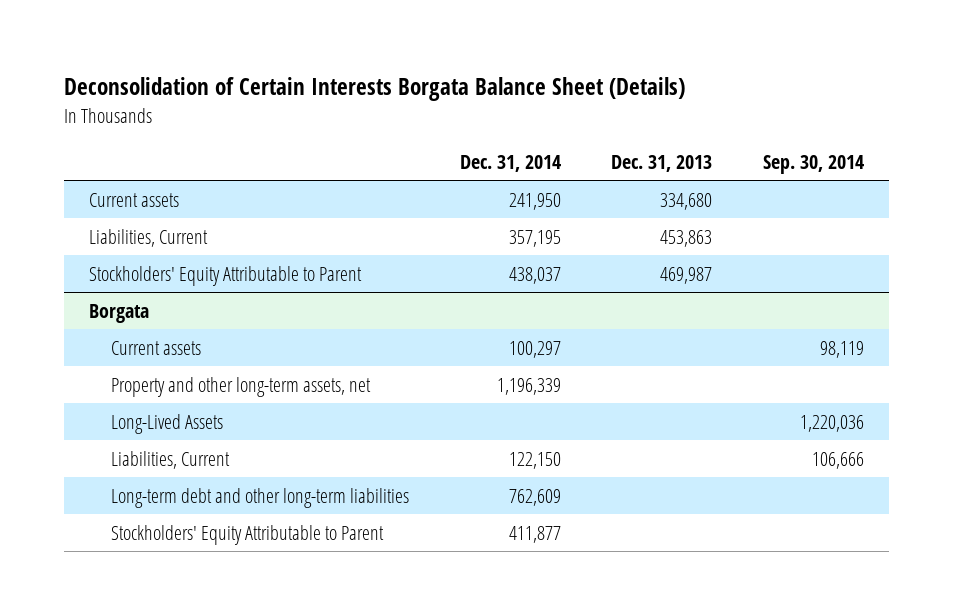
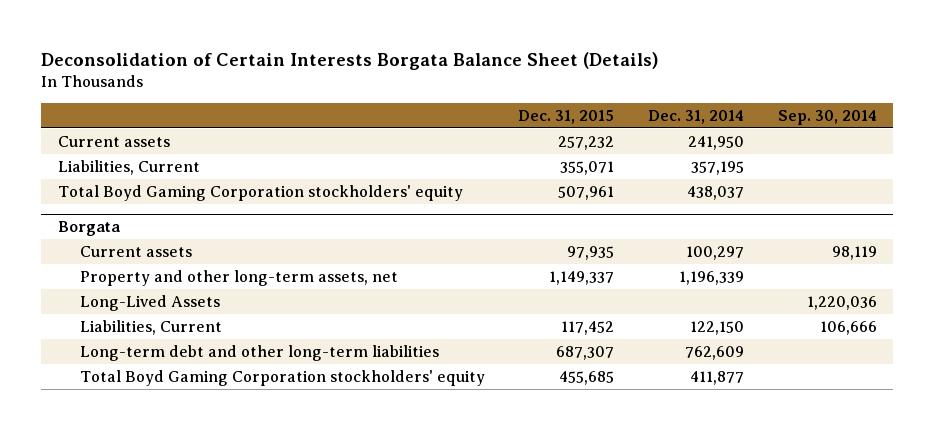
- | Dec. 31, 2014 | Dec. 31, 2013 | Sep. 30, 2014
+ | Dec. 31, 2015 | Dec. 31, 2014 | Sep. 30, 2014
- Stockholders' Equity Attributable to Parent | 438,037 | 469,987 |
+ Total Boyd Gaming Corporation stockholders' equity | 507,961 | 438,037 |
@ Borgata
- Stockholders' Equity Attributable to Parent | 411,877 | |
+ Total Boyd Gaming Corporation stockholders' equity | 455,685 | 411,877 |

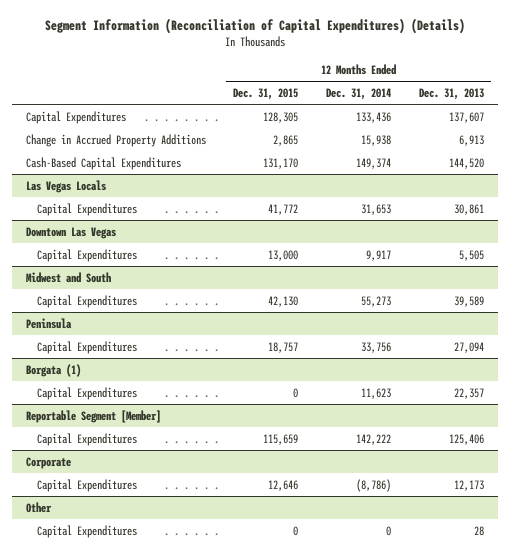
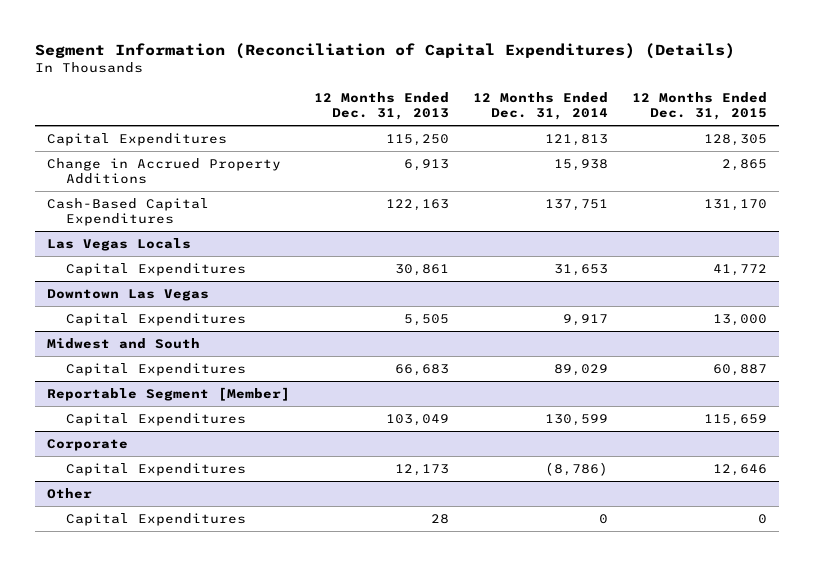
- | 12 Months Ended Dec. 31, 2015 | 12 Months Ended Dec. 31, 2014 | 12 Months Ended Dec. 31, 2013
+ | 12 Months Ended Dec. 31, 2013 | 12 Months Ended Dec. 31, 2014 | 12 Months Ended Dec. 31, 2015
- Capital Expenditures | 128,305 | 133,436 | 137,607
+ Capital Expenditures | 115,250 | 121,813 | 128,305
- Cash-Based Capital Expenditures | 131,170 | 149,374 | 144,520
+ Cash-Based Capital Expenditures | 122,163 | 137,751 | 131,170
@ Midwest and South
- Capital Expenditures | 42,130 | 55,273 | 39,589
- Peninsula
- Capital Expenditures | 18,757 | 33,756 | 27,094
- Borgata (1)
- Capital Expenditures | 0 | 11,623 | 22,357
@ Midwest and South
+ Capital Expenditures | 66,683 | 89,029 | 60,887
@ Reportable Segment [Member]
- Capital Expenditures | 115,659 | 142,222 | 125,406
+ Capital Expenditures | 103,049 | 130,599 | 115,659

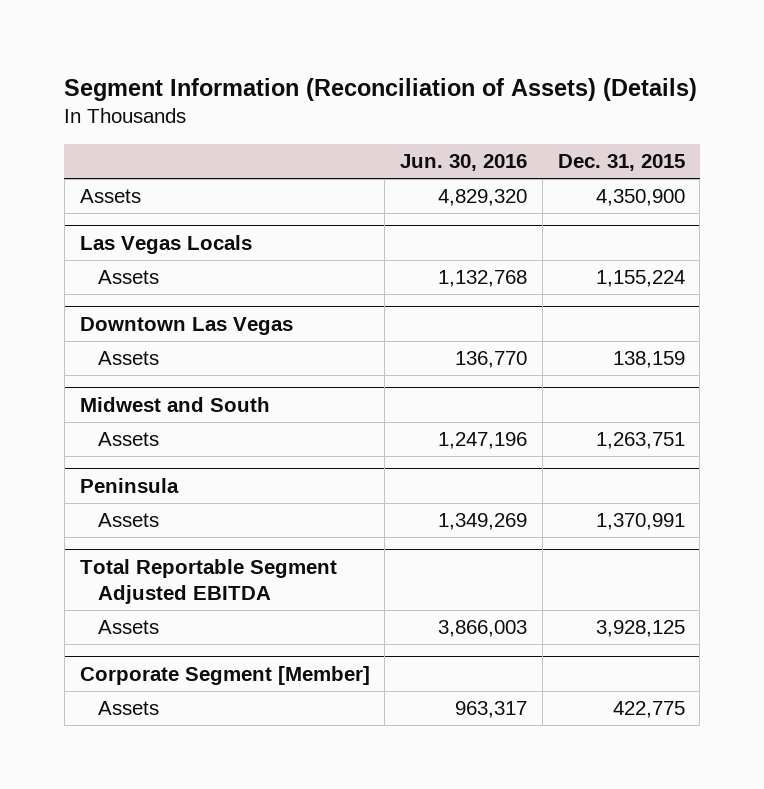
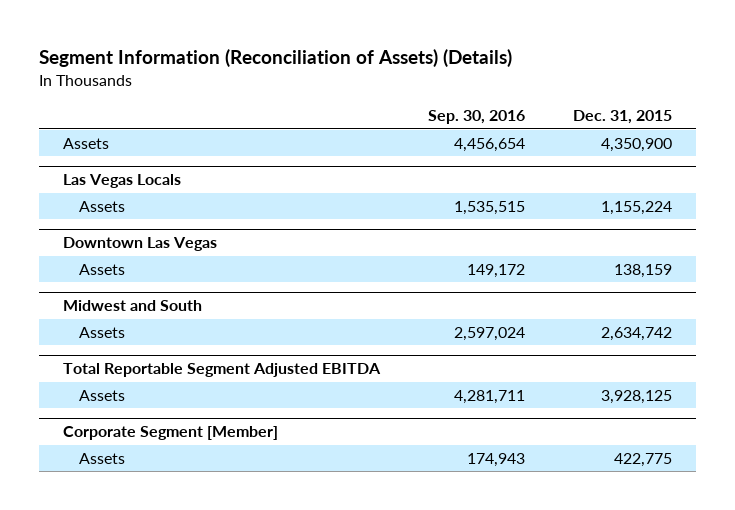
- | Jun. 30, 2016 | Dec. 31, 2015
+ | Sep. 30, 2016 | Dec. 31, 2015
@ Midwest and South
- Assets | 1,247,196 | 1,263,751
- Peninsula
- Assets | 1,349,269 | 1,370,991
@ Midwest and South
+ Assets | 2,597,024 | 2,634,742

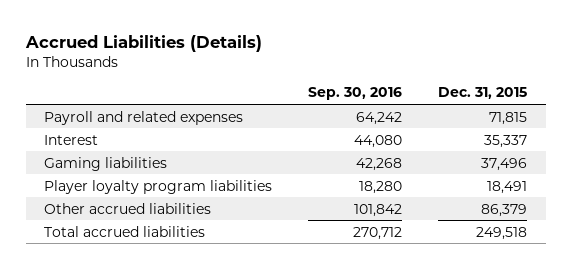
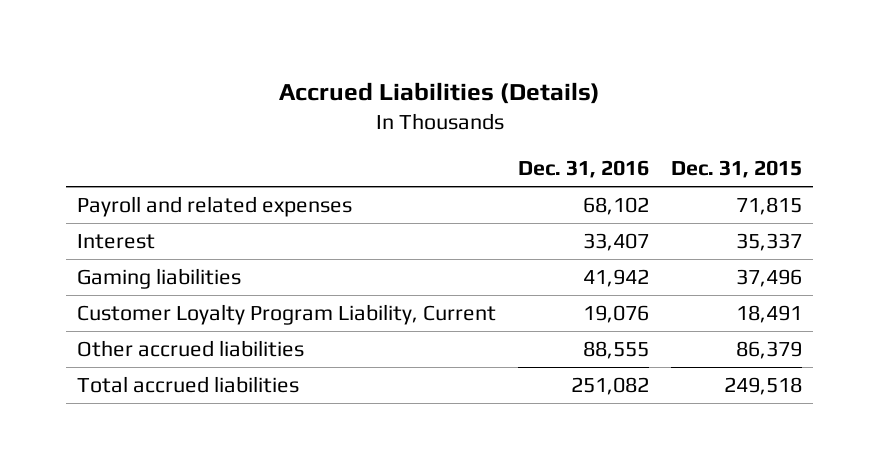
- | Sep. 30, 2016 | Dec. 31, 2015
+ | Dec. 31, 2016 | Dec. 31, 2015
- Player loyalty program liabilities | 18,280 | 18,491
+ Customer Loyalty Program Liability, Current | 19,076 | 18,491

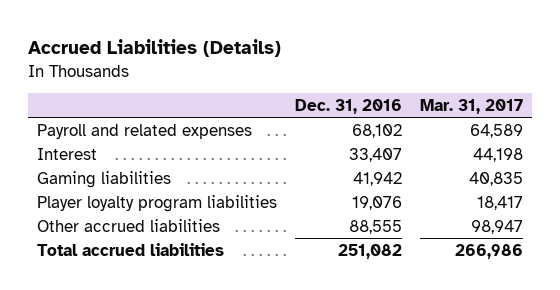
- | Dec. 31, 2016 | Dec. 31, 2015
+ | Dec. 31, 2016 | Mar. 31, 2017
- Customer Loyalty Program Liability, Current | 19,076 | 18,491
+ Player loyalty program liabilities | 19,076 | 18,417

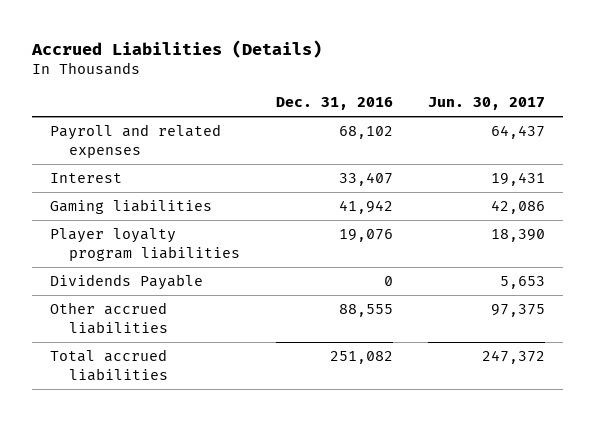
- | Dec. 31, 2016 | Mar. 31, 2017
+ | Dec. 31, 2016 | Jun. 30, 2017
+ Dividends Payable | 0 | 5,653

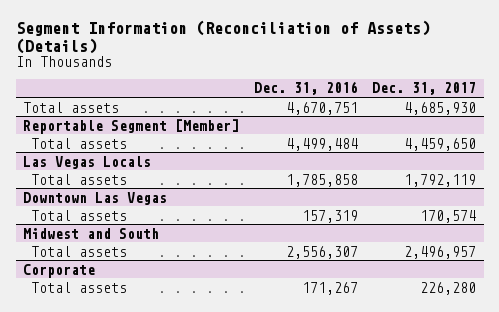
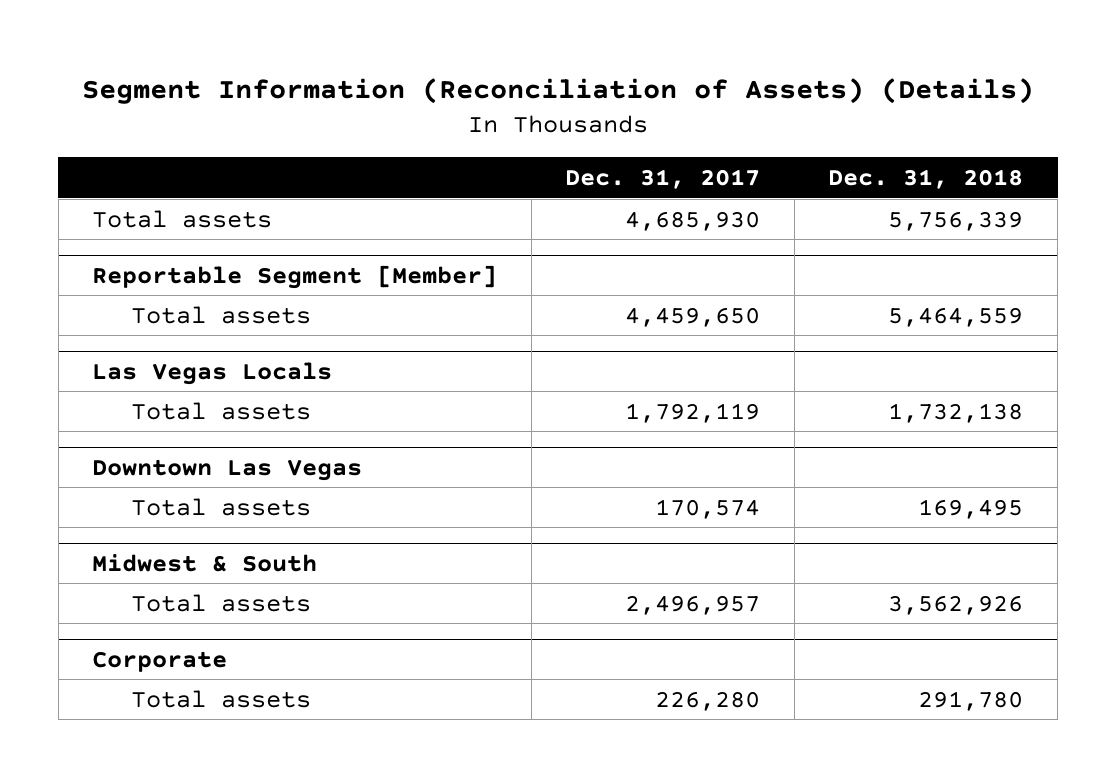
- | Dec. 31, 2016 | Dec. 31, 2017
+ | Dec. 31, 2017 | Dec. 31, 2018
- Midwest and South
+ Midwest & South

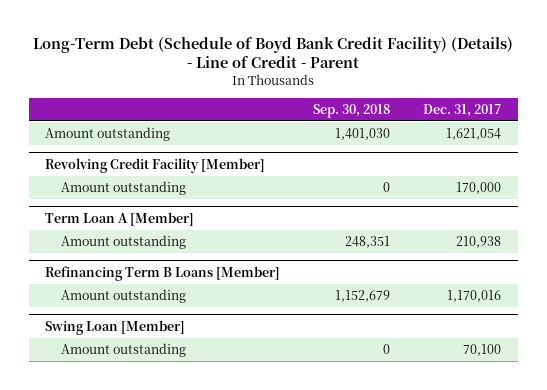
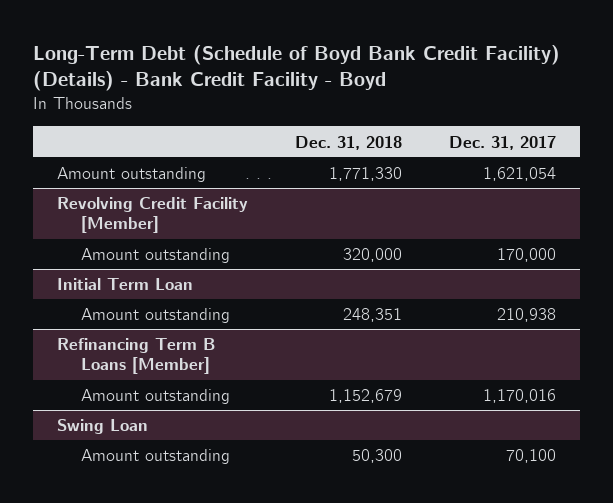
- Long-Term Debt (Schedule of Boyd Bank Credit Facility) (Details) - Line of Credit - Parent
+ Long-Term Debt (Schedule of Boyd Bank Credit Facility) (Details) - Bank Credit Facility - Boyd
- | Sep. 30, 2018 | Dec. 31, 2017
+ | Dec. 31, 2018 | Dec. 31, 2017
- Term Loan A [Member]
+ Initial Term Loan
- Swing Loan [Member]
+ Swing Loan

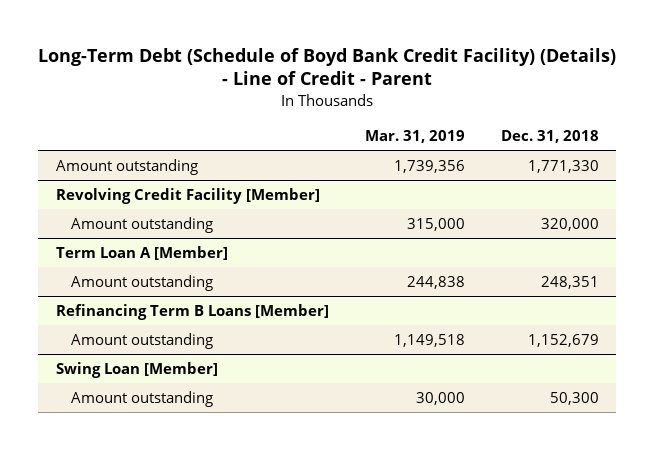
- Long-Term Debt (Schedule of Boyd Bank Credit Facility) (Details) - Bank Credit Facility - Boyd
+ Long-Term Debt (Schedule of Boyd Bank Credit Facility) (Details) - Line of Credit - Parent
- | Dec. 31, 2018 | Dec. 31, 2017
+ | Mar. 31, 2019 | Dec. 31, 2018
- Initial Term Loan
+ Term Loan A [Member]
- Swing Loan
+ Swing Loan [Member]

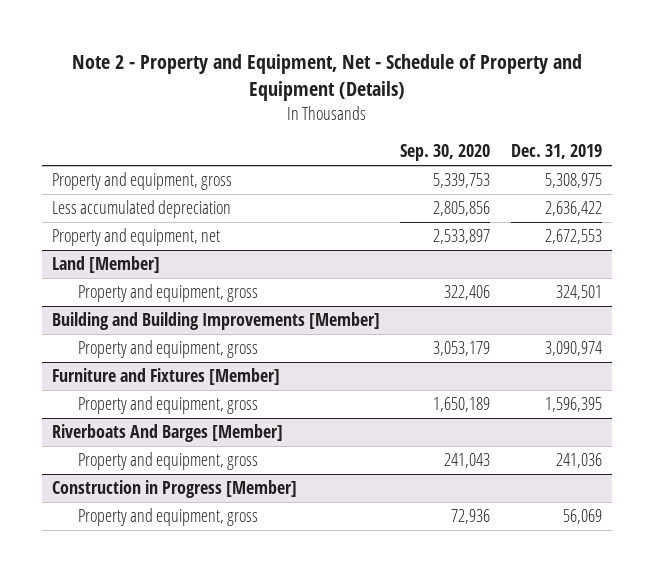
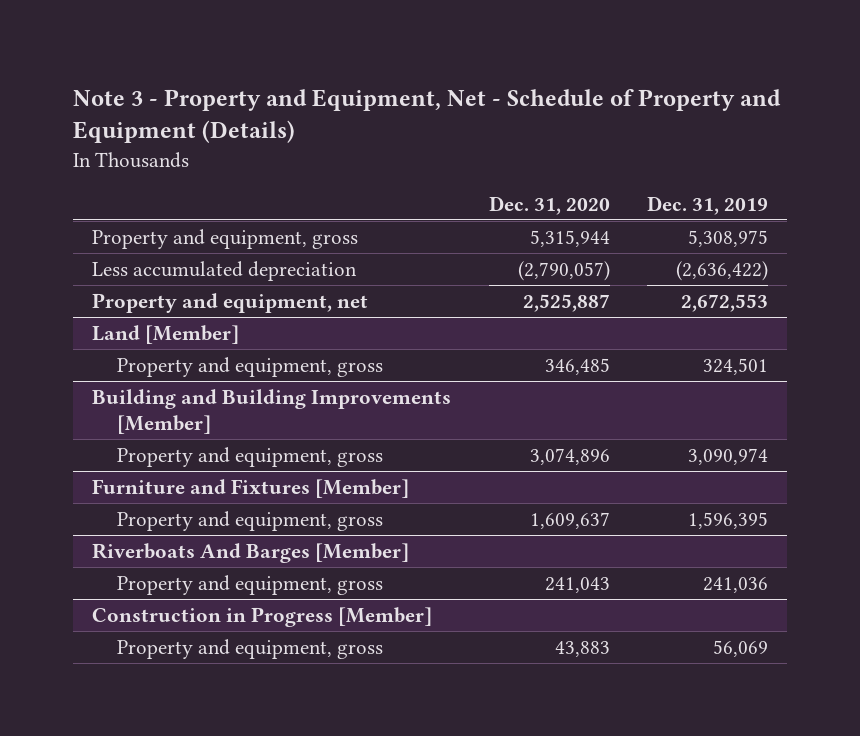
- Note 2 - Property and Equipment, Net - Schedule of Property and Equipment (Details)
+ Note 3 - Property and Equipment, Net - Schedule of Property and Equipment (Details)
- | Sep. 30, 2020 | Dec. 31, 2019
+ | Dec. 31, 2020 | Dec. 31, 2019
- Less accumulated depreciation | 2,805,856 | 2,636,422
+ Less accumulated depreciation | (2,790,057) | (2,636,422)

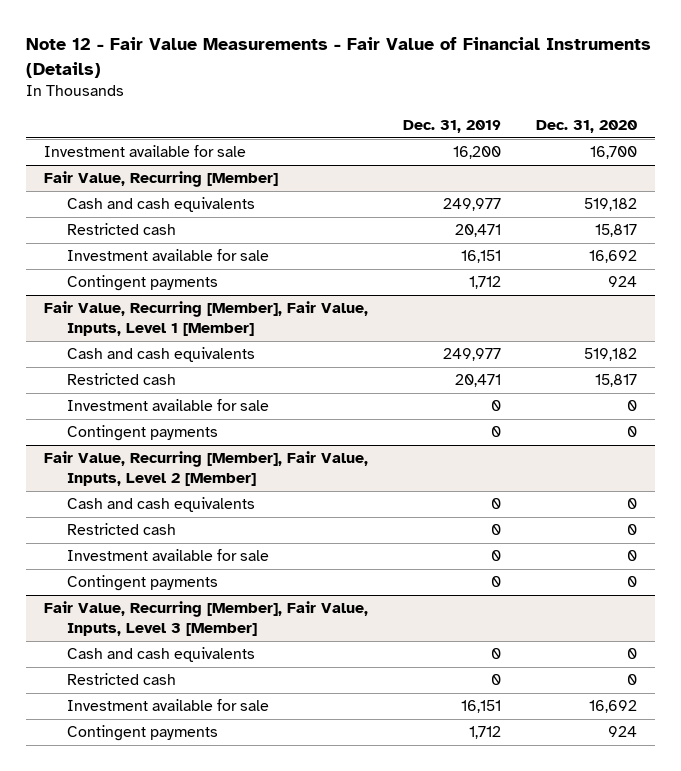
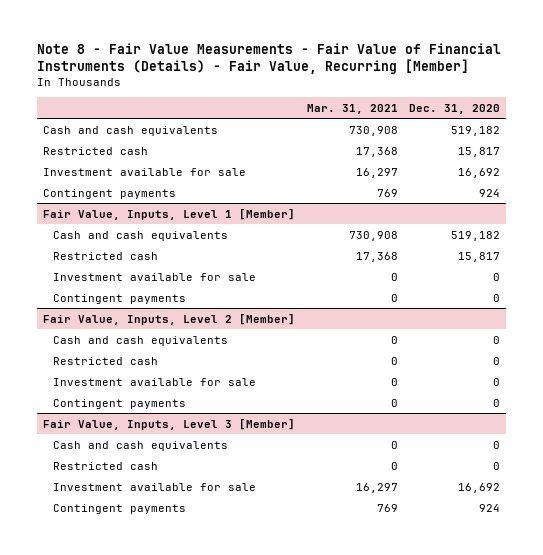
- Note 12 - Fair Value Measurements - Fair Value of Financial Instruments (Details)
+ Note 8 - Fair Value Measurements - Fair Value of Financial Instruments (Details) - Fair Value, Recurring [Member]
- | Dec. 31, 2019 | Dec. 31, 2020
+ | Mar. 31, 2021 | Dec. 31, 2020
- Investment available for sale | 16,200 | 16,700
- Fair Value, Recurring [Member]
- Fair Value, Recurring [Member], Fair Value, Inputs, Level 1 [Member]
+ Fair Value, Inputs, Level 1 [Member]
- Fair Value, Recurring [Member], Fair Value, Inputs, Level 2 [Member]
+ Fair Value, Inputs, Level 2 [Member]
- Fair Value, Recurring [Member], Fair Value, Inputs, Level 3 [Member]
+ Fair Value, Inputs, Level 3 [Member]

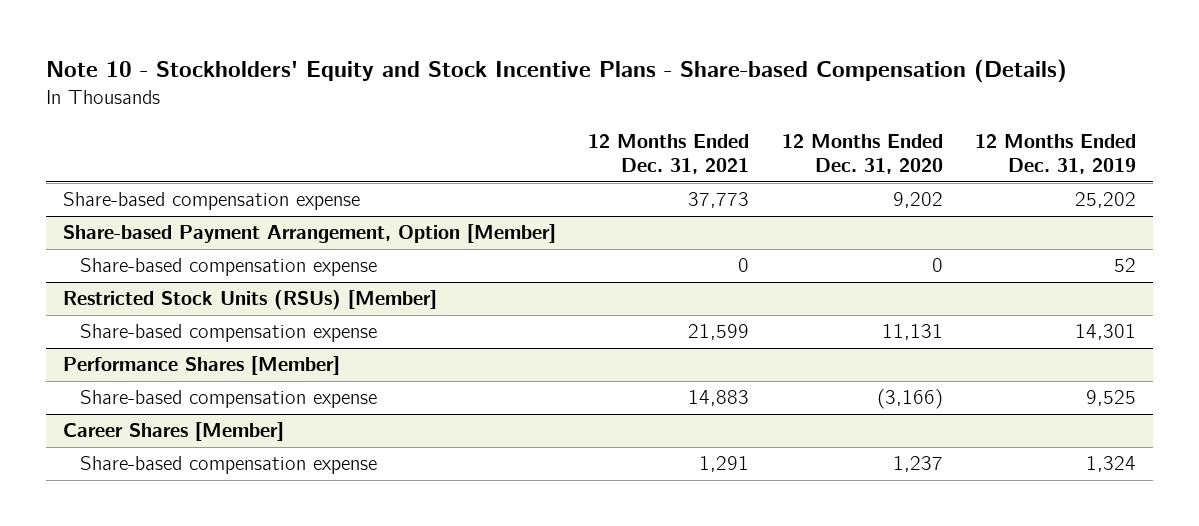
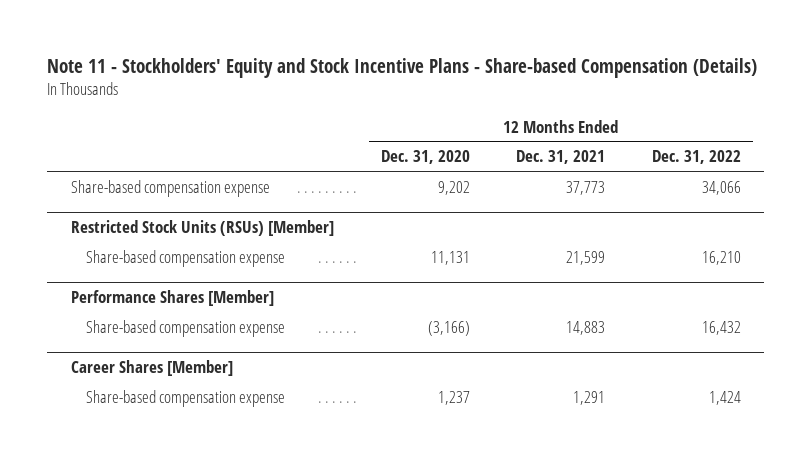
- Note 10 - Stockholders' Equity and Stock Incentive Plans - Share-based Compensation (Details)
+ Note 11 - Stockholders' Equity and Stock Incentive Plans - Share-based Compensation (Details)
- | 12 Months Ended Dec. 31, 2021 | 12 Months Ended Dec. 31, 2020 | 12 Months Ended Dec. 31, 2019
+ | 12 Months Ended Dec. 31, 2020 | 12 Months Ended Dec. 31, 2021 | 12 Months Ended Dec. 31, 2022
- Share-based Payment Arrangement, Option [Member]
- Share-based compensation expense | 0 | 0 | 52

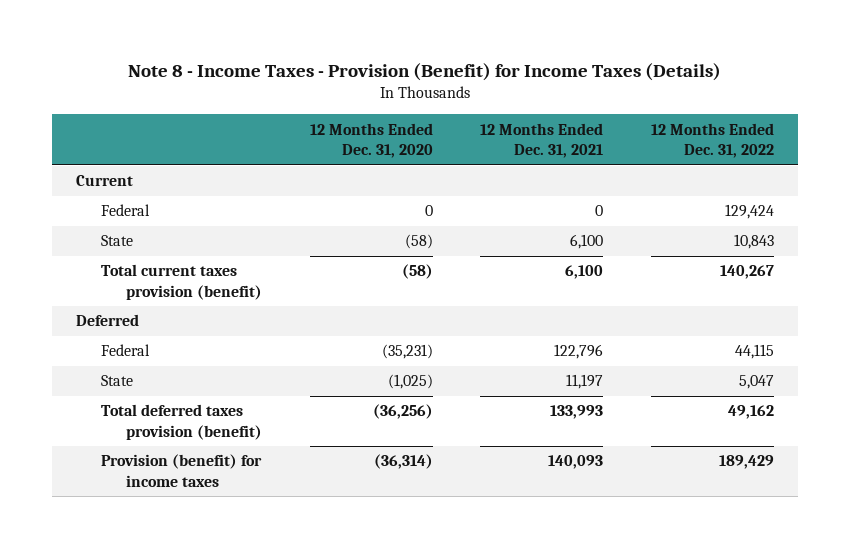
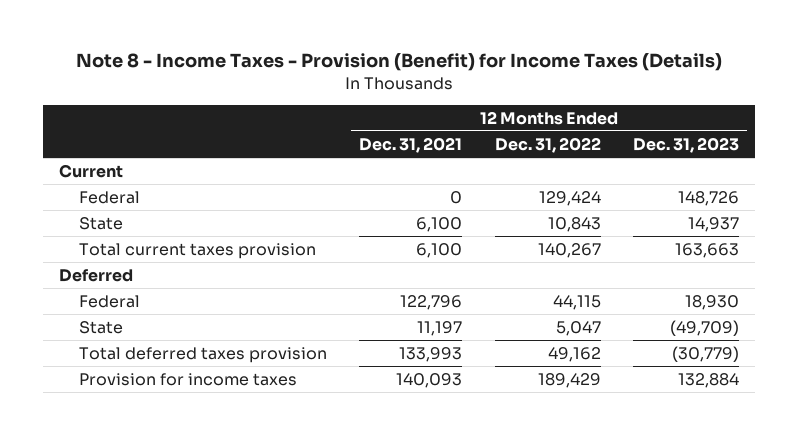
- | 12 Months Ended Dec. 31, 2020 | 12 Months Ended Dec. 31, 2021 | 12 Months Ended Dec. 31, 2022
+ | 12 Months Ended Dec. 31, 2021 | 12 Months Ended Dec. 31, 2022 | 12 Months Ended Dec. 31, 2023
- Total current taxes provision (benefit) | (58) | 6,100 | 140,267
+ Total current taxes provision | 6,100 | 140,267 | 163,663
- Total deferred taxes provision (benefit) | (36,256) | 133,993 | 49,162
- Provision (benefit) for income taxes | (36,314) | 140,093 | 189,429
+ Total deferred taxes provision | 133,993 | 49,162 | (30,779)
+ Provision for income taxes | 140,093 | 189,429 | 132,884

